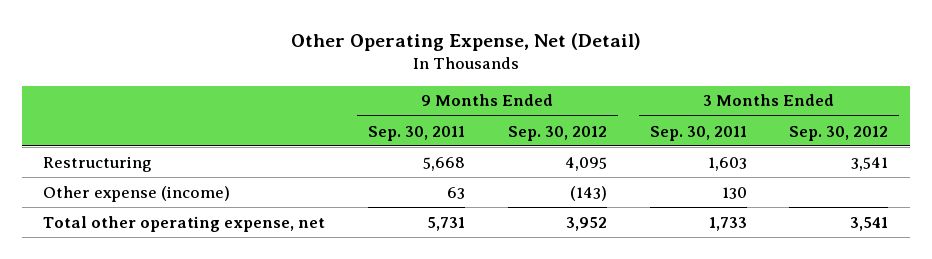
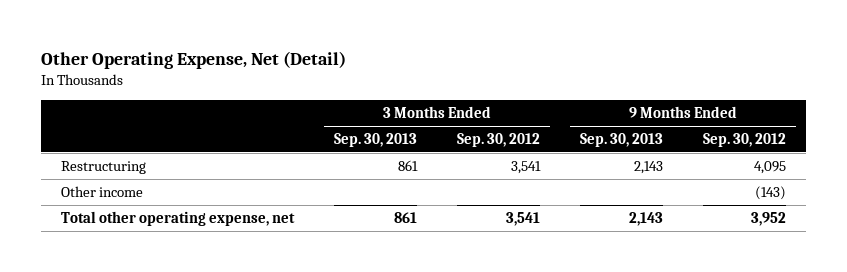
- | 9 Months Ended Sep. 30, 2011 | 9 Months Ended Sep. 30, 2012 | 3 Months Ended Sep. 30, 2011 | 3 Months Ended Sep. 30, 2012
+ | 3 Months Ended Sep. 30, 2013 | 3 Months Ended Sep. 30, 2012 | 9 Months Ended Sep. 30, 2013 | 9 Months Ended Sep. 30, 2012
- Other expense (income) | 63 | (143) | 130 |
+ Other income | | | | (143)

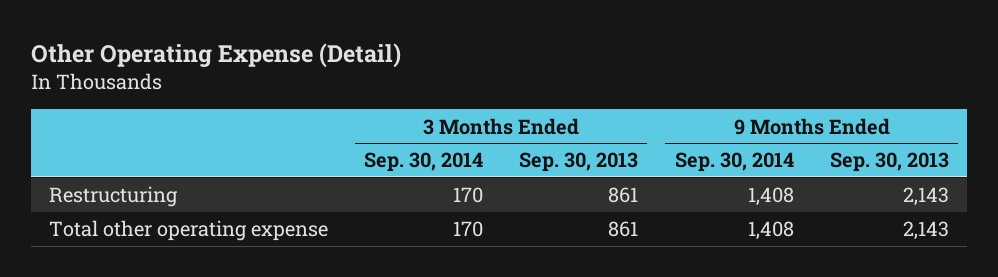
- Other Operating Expense, Net (Detail)
+ Other Operating Expense (Detail)
- | 3 Months Ended Sep. 30, 2013 | 3 Months Ended Sep. 30, 2012 | 9 Months Ended Sep. 30, 2013 | 9 Months Ended Sep. 30, 2012
+ | 3 Months Ended Sep. 30, 2014 | 3 Months Ended Sep. 30, 2013 | 9 Months Ended Sep. 30, 2014 | 9 Months Ended Sep. 30, 2013
- Other income | | | | (143)
- Total other operating expense, net | 861 | 3,541 | 2,143 | 3,952
+ Total other operating expense | 170 | 861 | 1,408 | 2,143

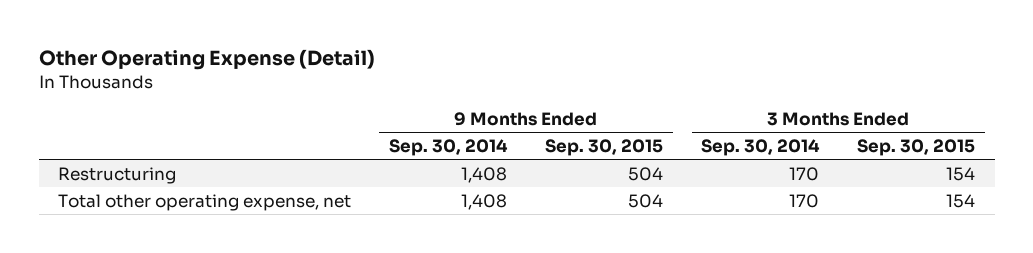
- | 3 Months Ended Sep. 30, 2014 | 3 Months Ended Sep. 30, 2013 | 9 Months Ended Sep. 30, 2014 | 9 Months Ended Sep. 30, 2013
+ | 9 Months Ended Sep. 30, 2014 | 9 Months Ended Sep. 30, 2015 | 3 Months Ended Sep. 30, 2014 | 3 Months Ended Sep. 30, 2015
- Total other operating expense | 170 | 861 | 1,408 | 2,143
+ Total other operating expense, net | 1,408 | 504 | 170 | 154

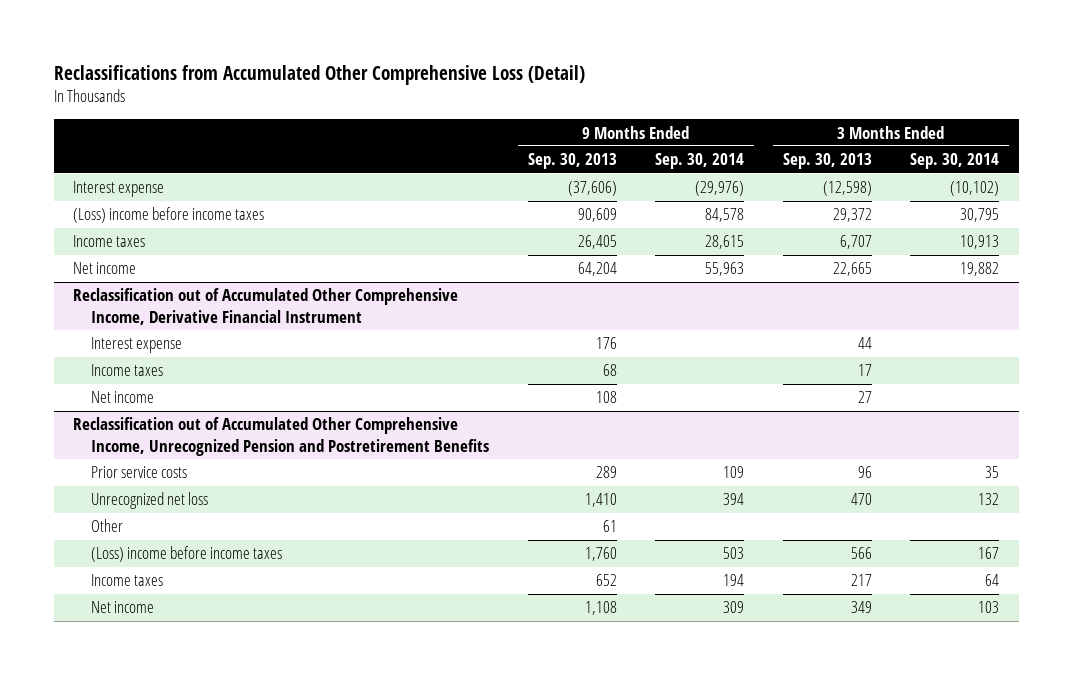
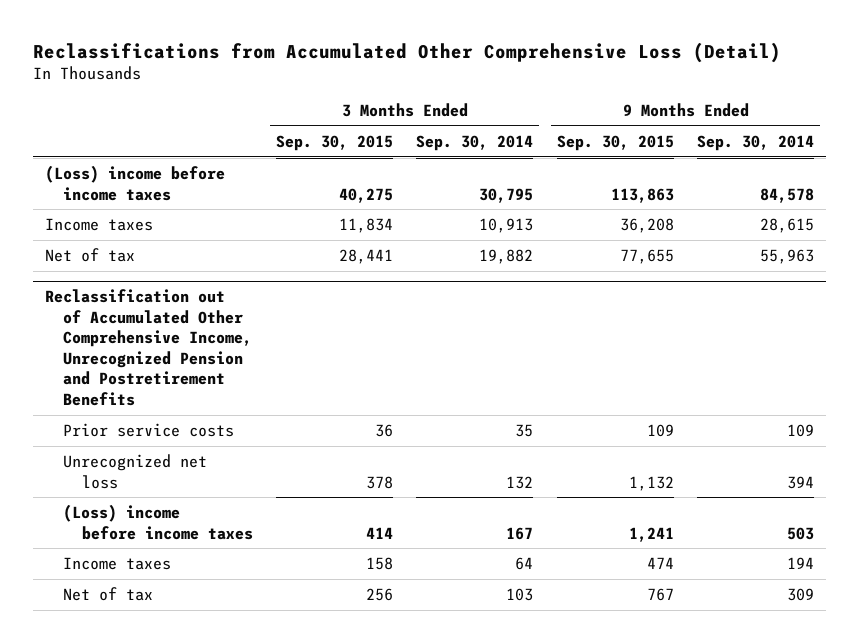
- | 9 Months Ended Sep. 30, 2013 | 9 Months Ended Sep. 30, 2014 | 3 Months Ended Sep. 30, 2013 | 3 Months Ended Sep. 30, 2014
+ | 3 Months Ended Sep. 30, 2015 | 3 Months Ended Sep. 30, 2014 | 9 Months Ended Sep. 30, 2015 | 9 Months Ended Sep. 30, 2014
- Interest expense | (37,606) | (29,976) | (12,598) | (10,102)
- Net income | 64,204 | 55,963 | 22,665 | 19,882
- Reclassification out of Accumulated Other Comprehensive Income, Derivative Financial Instrument
- Interest expense | 176 | | 44 |
- Income taxes | 68 | | 17 |
- Net income | 108 | | 27 |
+ Net of tax | 28,441 | 19,882 | 77,655 | 55,963
@ Reclassification out of Accumulated Other Comprehensive Income, Unrecognized Pension and Postretirement Benefits
- Other | 61 | | |
- Net income | 1,108 | 309 | 349 | 103
+ Net of tax | 256 | 103 | 767 | 309

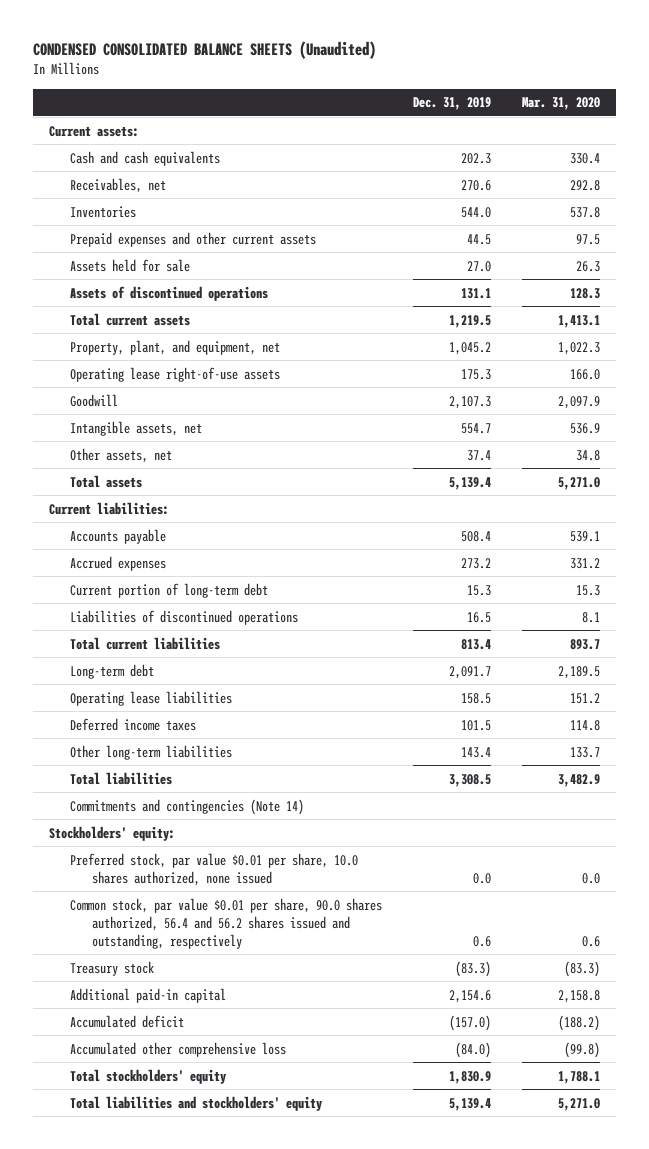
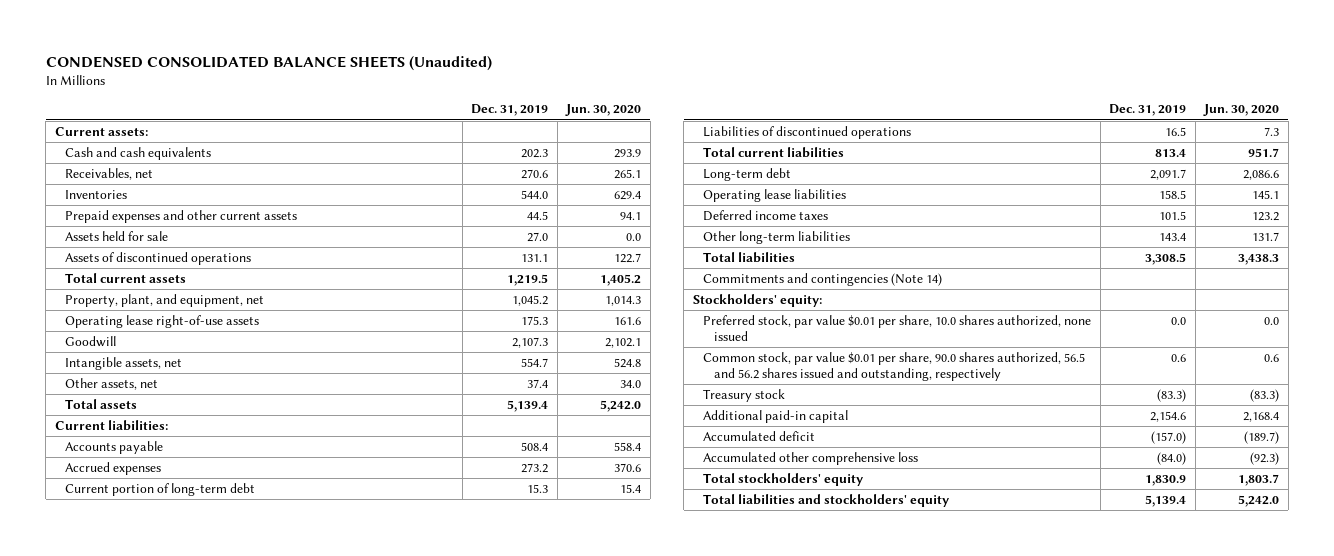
- | Dec. 31, 2019 | Mar. 31, 2020
+ | Dec. 31, 2019 | Jun. 30, 2020
- Common stock, par value $0.01 per share, 90.0 shares authorized, 56.4 and 56.2 shares issued and outstanding, respectively | 0.6 | 0.6
+ Common stock, par value $0.01 per share, 90.0 shares authorized, 56.5 and 56.2 shares issued and outstanding, respectively | 0.6 | 0.6

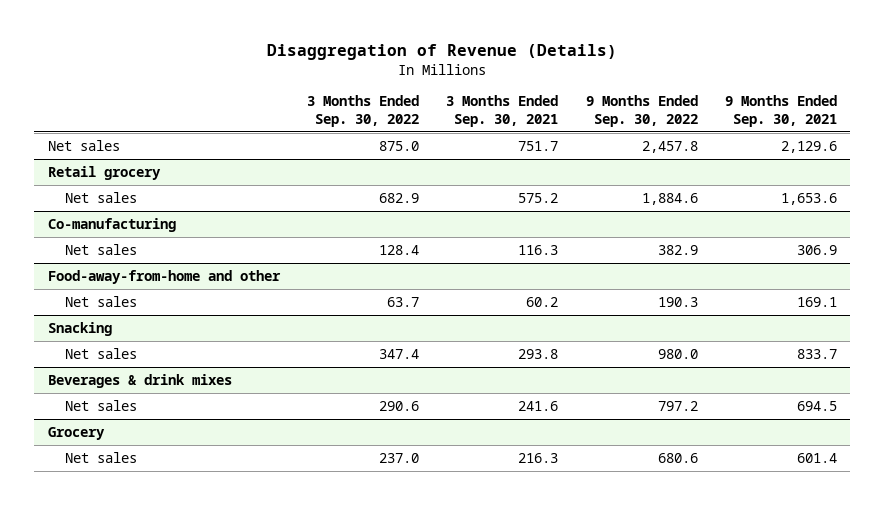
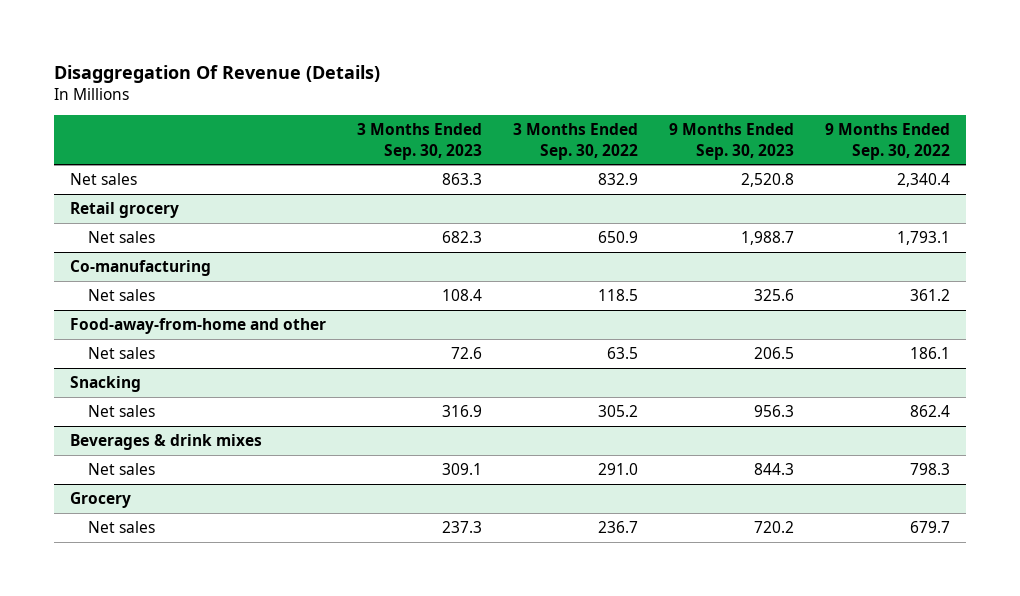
- Disaggregation of Revenue (Details)
+ Disaggregation Of Revenue (Details)
- | 3 Months Ended Sep. 30, 2022 | 3 Months Ended Sep. 30, 2021 | 9 Months Ended Sep. 30, 2022 | 9 Months Ended Sep. 30, 2021
+ | 3 Months Ended Sep. 30, 2023 | 3 Months Ended Sep. 30, 2022 | 9 Months Ended Sep. 30, 2023 | 9 Months Ended Sep. 30, 2022
- Net sales | 875.0 | 751.7 | 2,457.8 | 2,129.6
+ Net sales | 863.3 | 832.9 | 2,520.8 | 2,340.4
@ Retail grocery
- Net sales | 682.9 | 575.2 | 1,884.6 | 1,653.6
+ Net sales | 682.3 | 650.9 | 1,988.7 | 1,793.1
@ Co-manufacturing
- Net sales | 128.4 | 116.3 | 382.9 | 306.9
+ Net sales | 108.4 | 118.5 | 325.6 | 361.2
@ Food-away-from-home and other
- Net sales | 63.7 | 60.2 | 190.3 | 169.1
+ Net sales | 72.6 | 63.5 | 206.5 | 186.1
@ Snacking
- Net sales | 347.4 | 293.8 | 980.0 | 833.7
+ Net sales | 316.9 | 305.2 | 956.3 | 862.4
@ Beverages & drink mixes
- Net sales | 290.6 | 241.6 | 797.2 | 694.5
+ Net sales | 309.1 | 291.0 | 844.3 | 798.3
@ Grocery
- Net sales | 237.0 | 216.3 | 680.6 | 601.4
+ Net sales | 237.3 | 236.7 | 720.2 | 679.7

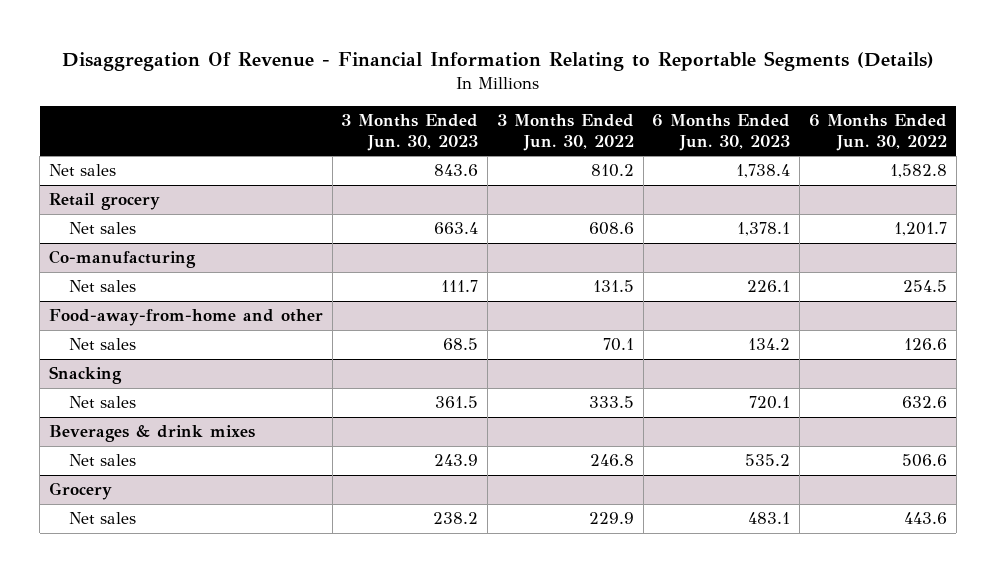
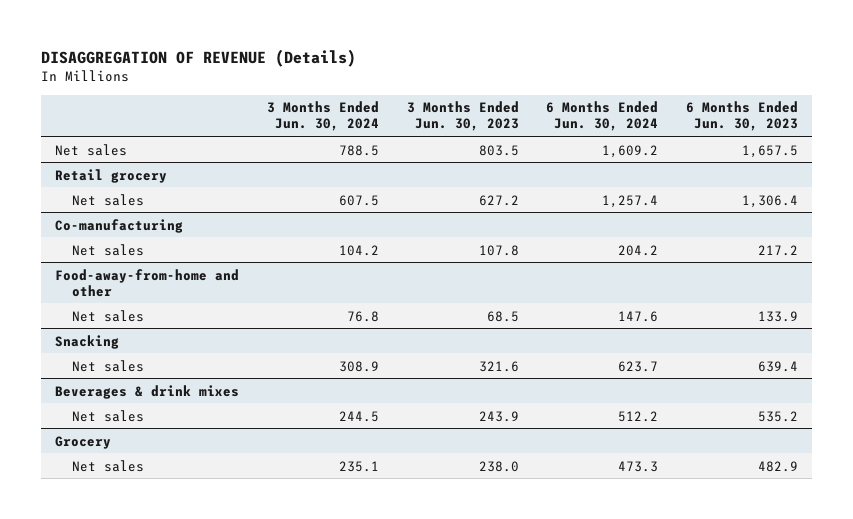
- Disaggregation Of Revenue - Financial Information Relating to Reportable Segments (Details)
+ DISAGGREGATION OF REVENUE (Details)
- | 3 Months Ended Jun. 30, 2023 | 3 Months Ended Jun. 30, 2022 | 6 Months Ended Jun. 30, 2023 | 6 Months Ended Jun. 30, 2022
+ | 3 Months Ended Jun. 30, 2024 | 3 Months Ended Jun. 30, 2023 | 6 Months Ended Jun. 30, 2024 | 6 Months Ended Jun. 30, 2023
- Net sales | 843.6 | 810.2 | 1,738.4 | 1,582.8
+ Net sales | 788.5 | 803.5 | 1,609.2 | 1,657.5
@ Retail grocery
- Net sales | 663.4 | 608.6 | 1,378.1 | 1,201.7
+ Net sales | 607.5 | 627.2 | 1,257.4 | 1,306.4
@ Co-manufacturing
- Net sales | 111.7 | 131.5 | 226.1 | 254.5
+ Net sales | 104.2 | 107.8 | 204.2 | 217.2
@ Food-away-from-home and other
- Net sales | 68.5 | 70.1 | 134.2 | 126.6
+ Net sales | 76.8 | 68.5 | 147.6 | 133.9
@ Snacking
- Net sales | 361.5 | 333.5 | 720.1 | 632.6
+ Net sales | 308.9 | 321.6 | 623.7 | 639.4
@ Grocery
- Net sales | 238.2 | 229.9 | 483.1 | 443.6
+ Net sales | 235.1 | 238.0 | 473.3 | 482.9

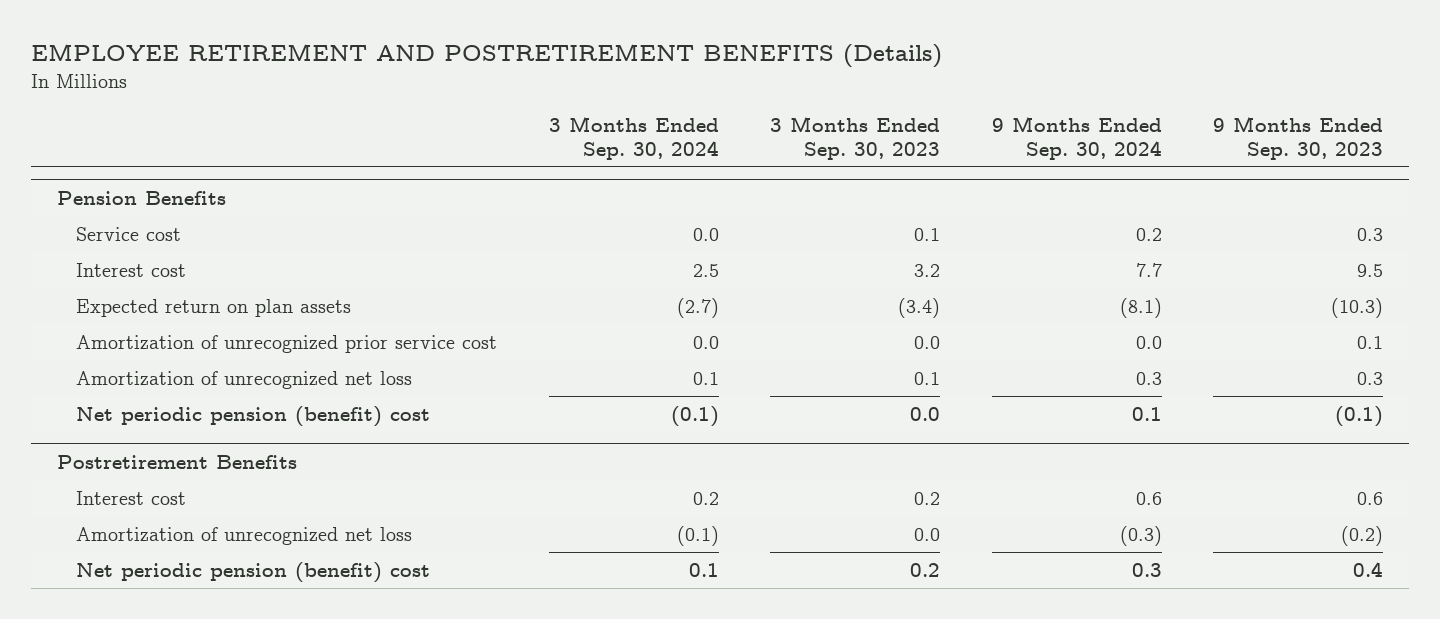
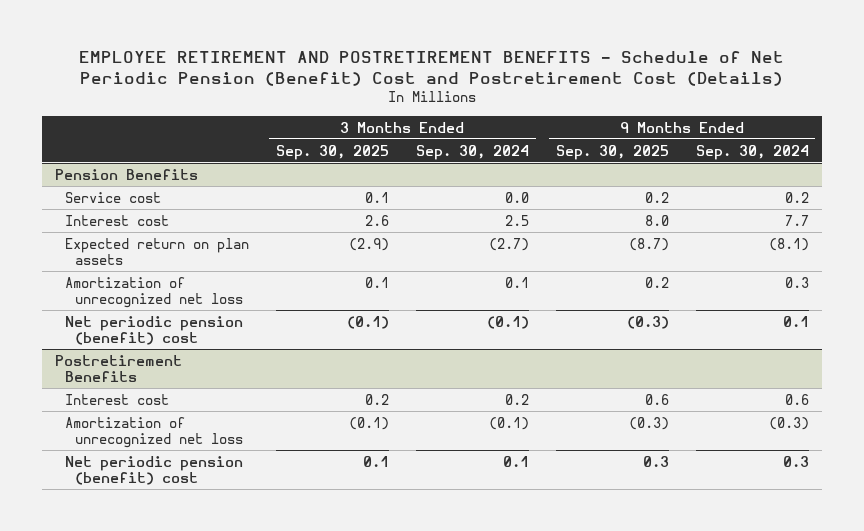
- EMPLOYEE RETIREMENT AND POSTRETIREMENT BENEFITS (Details)
+ EMPLOYEE RETIREMENT AND POSTRETIREMENT BENEFITS - Schedule of Net Periodic Pension (Benefit) Cost and Postretirement Cost (Details)
- | 3 Months Ended Sep. 30, 2024 | 3 Months Ended Sep. 30, 2023 | 9 Months Ended Sep. 30, 2024 | 9 Months Ended Sep. 30, 2023
+ | 3 Months Ended Sep. 30, 2025 | 3 Months Ended Sep. 30, 2024 | 9 Months Ended Sep. 30, 2025 | 9 Months Ended Sep. 30, 2024
@ Pension Benefits
- Amortization of unrecognized prior service cost | 0.0 | 0.0 | 0.0 | 0.1

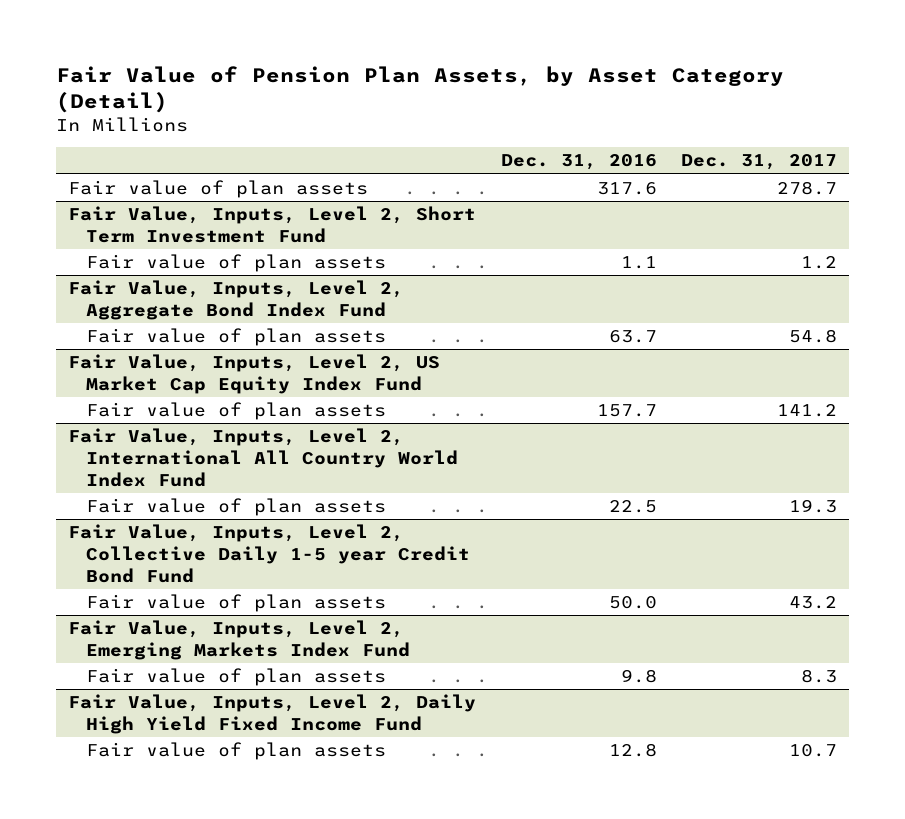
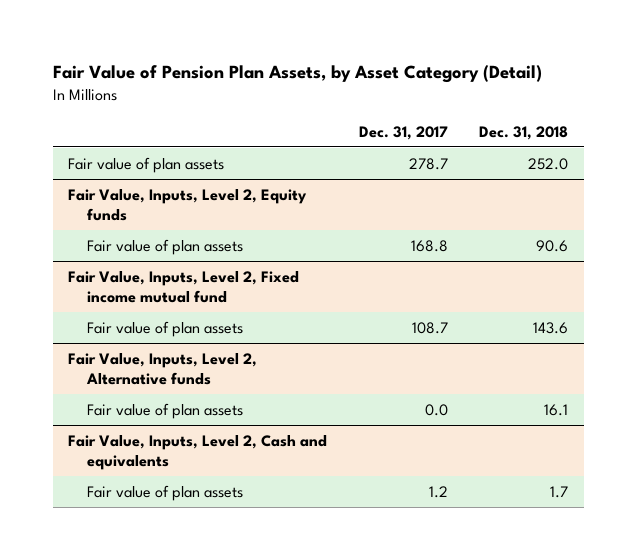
- | Dec. 31, 2016 | Dec. 31, 2017
+ | Dec. 31, 2017 | Dec. 31, 2018
- Fair Value, Inputs, Level 2, Short Term Investment Fund
+ Fair Value, Inputs, Level 2, Equity funds
+ Fair value of plan assets | 168.8 | 90.6
+ Fair Value, Inputs, Level 2, Fixed income mutual fund
+ Fair value of plan assets | 108.7 | 143.6
+ Fair Value, Inputs, Level 2, Alternative funds
+ Fair value of plan assets | 0.0 | 16.1
+ Fair Value, Inputs, Level 2, Cash and equivalents
- Fair Value, Inputs, Level 2, Aggregate Bond Index Fund
- Fair value of plan assets | 63.7 | 54.8
- Fair Value, Inputs, Level 2, US Market Cap Equity Index Fund
- Fair value of plan assets | 157.7 | 141.2
- Fair Value, Inputs, Level 2, International All Country World Index Fund
- Fair value of plan assets | 22.5 | 19.3
- Fair Value, Inputs, Level 2, Collective Daily 1-5 year Credit Bond Fund
- Fair value of plan assets | 50.0 | 43.2
- Fair Value, Inputs, Level 2, Emerging Markets Index Fund
- Fair value of plan assets | 9.8 | 8.3
- Fair Value, Inputs, Level 2, Daily High Yield Fixed Income Fund
- Fair value of plan assets | 12.8 | 10.7

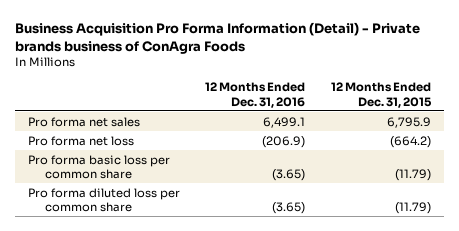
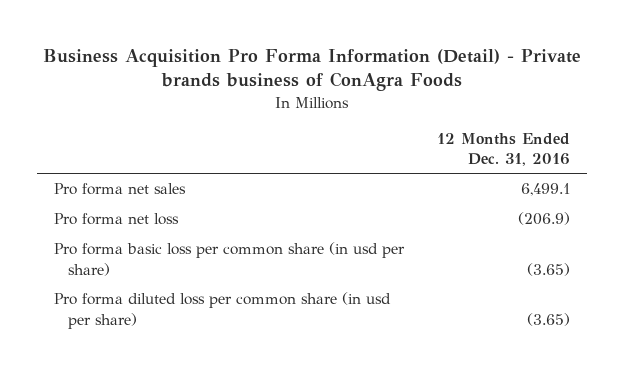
- | 12 Months Ended Dec. 31, 2016 | 12 Months Ended Dec. 31, 2015
+ | 12 Months Ended Dec. 31, 2016
- Pro forma basic loss per common share | (3.65) | (11.79)
- Pro forma diluted loss per common share | (3.65) | (11.79)
+ Pro forma basic loss per common share (in usd per share) | (3.65)
+ Pro forma diluted loss per common share (in usd per share) | (3.65)

